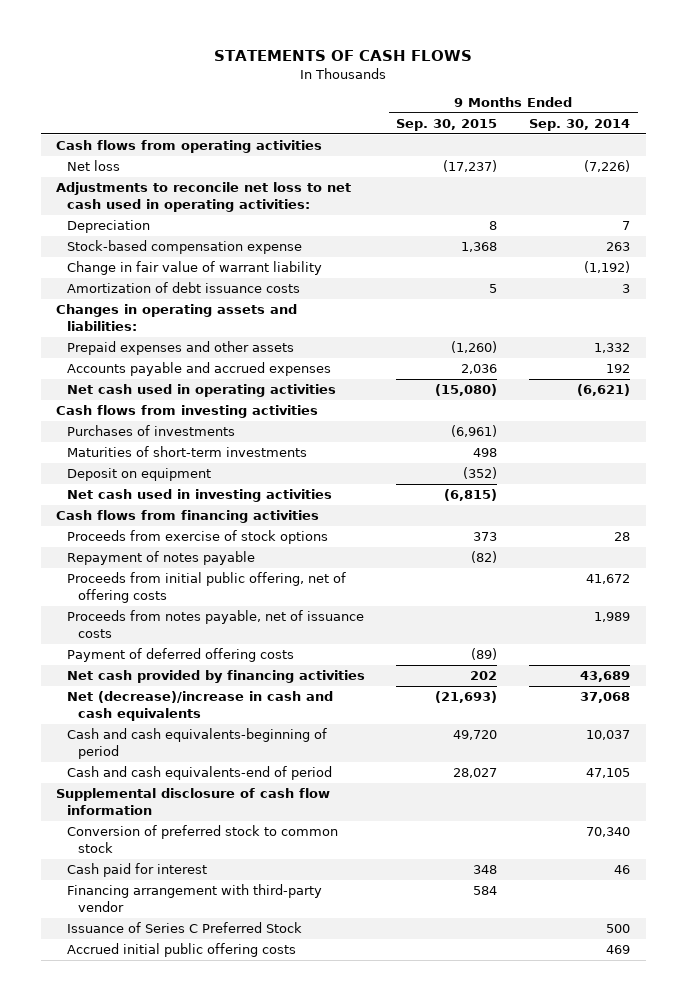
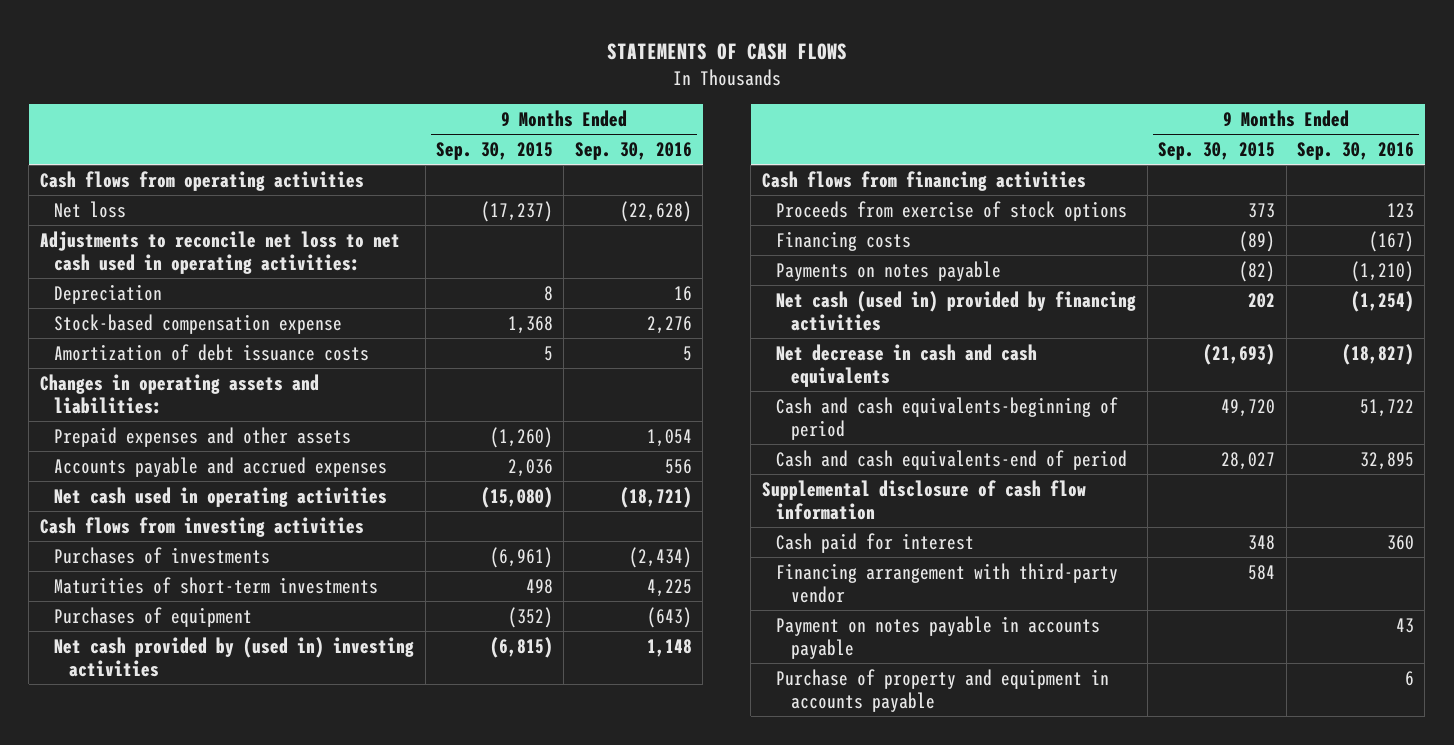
- | 9 Months Ended Sep. 30, 2015 | 9 Months Ended Sep. 30, 2014
+ | 9 Months Ended Sep. 30, 2015 | 9 Months Ended Sep. 30, 2016
- Change in fair value of warrant liability | | (1,192)
- Deposit on equipment | (352) |
- Net cash used in investing activities | (6,815) |
+ Purchases of equipment | (352) | (643)
+ Net cash provided by (used in) investing activities | (6,815) | 1,148
- Repayment of notes payable | (82) |
- Proceeds from initial public offering, net of offering costs | | 41,672
- Proceeds from notes payable, net of issuance costs | | 1,989
- Payment of deferred offering costs | (89) |
- Net cash provided by financing activities | 202 | 43,689
- Net (decrease)/increase in cash and cash equivalents | (21,693) | 37,068
+ Financing costs | (89) | (167)
+ Payments on notes payable | (82) | (1,210)
+ Net cash (used in) provided by financing activities | 202 | (1,254)
+ Net decrease in cash and cash equivalents | (21,693) | (18,827)
- Conversion of preferred stock to common stock | | 70,340
- Issuance of Series C Preferred Stock | | 500
- Accrued initial public offering costs | | 469
+ Payment on notes payable in accounts payable | | 43
+ Purchase of property and equipment in accounts payable | | 6

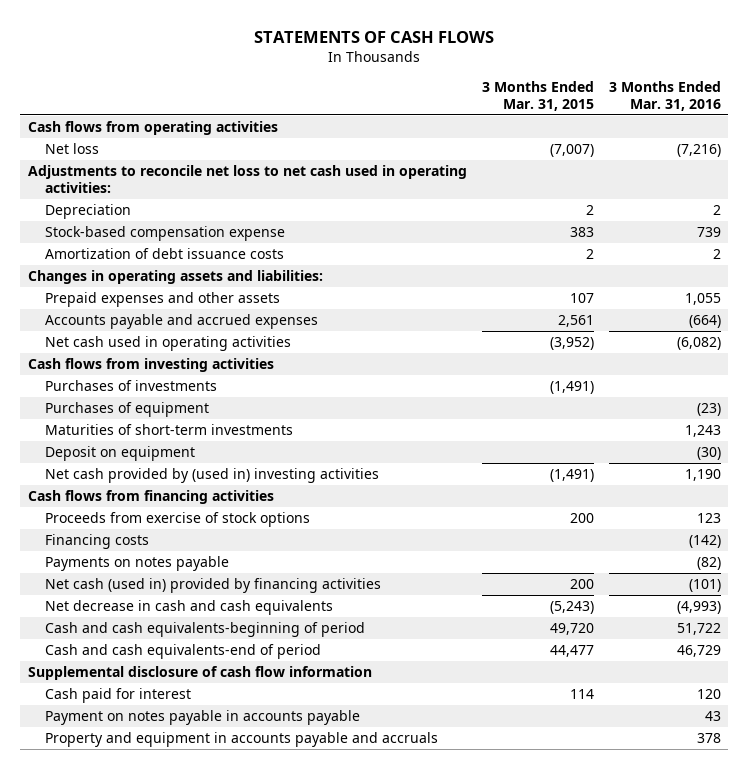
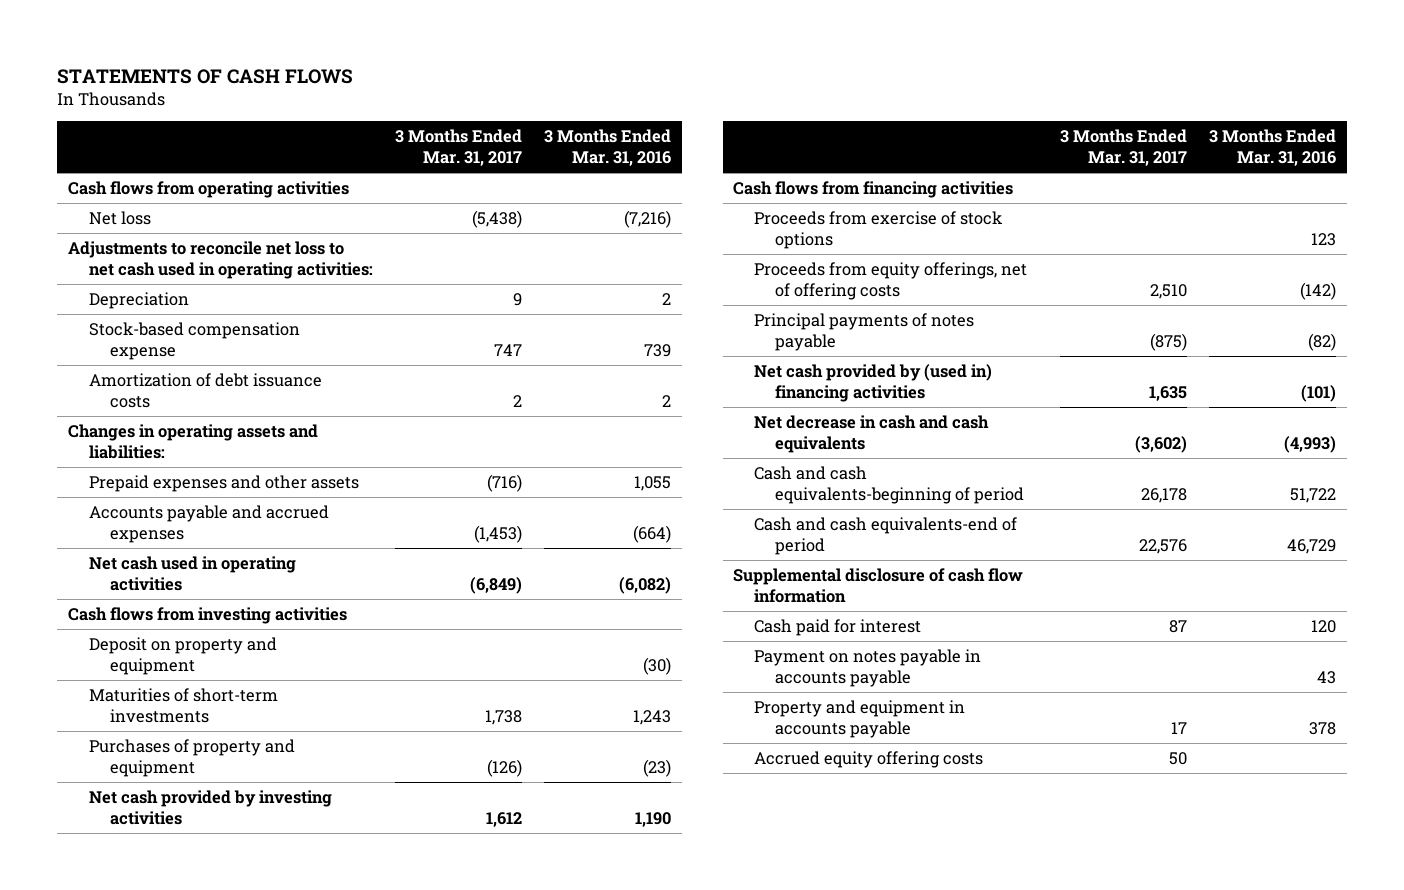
- | 3 Months Ended Mar. 31, 2015 | 3 Months Ended Mar. 31, 2016
+ | 3 Months Ended Mar. 31, 2017 | 3 Months Ended Mar. 31, 2016
- Purchases of investments | (1,491) |
- Purchases of equipment | | (23)
+ Deposit on property and equipment | | (30)
- Deposit on equipment | | (30)
- Net cash provided by (used in) investing activities | (1,491) | 1,190
+ Purchases of property and equipment | (126) | (23)
+ Net cash provided by investing activities | 1,612 | 1,190
- Financing costs | | (142)
- Payments on notes payable | | (82)
- Net cash (used in) provided by financing activities | 200 | (101)
+ Proceeds from equity offerings, net of offering costs | 2,510 | (142)
+ Principal payments of notes payable | (875) | (82)
+ Net cash provided by (used in) financing activities | 1,635 | (101)
- Property and equipment in accounts payable and accruals | | 378
+ Property and equipment in accounts payable | 17 | 378
+ Accrued equity offering costs | 50 |

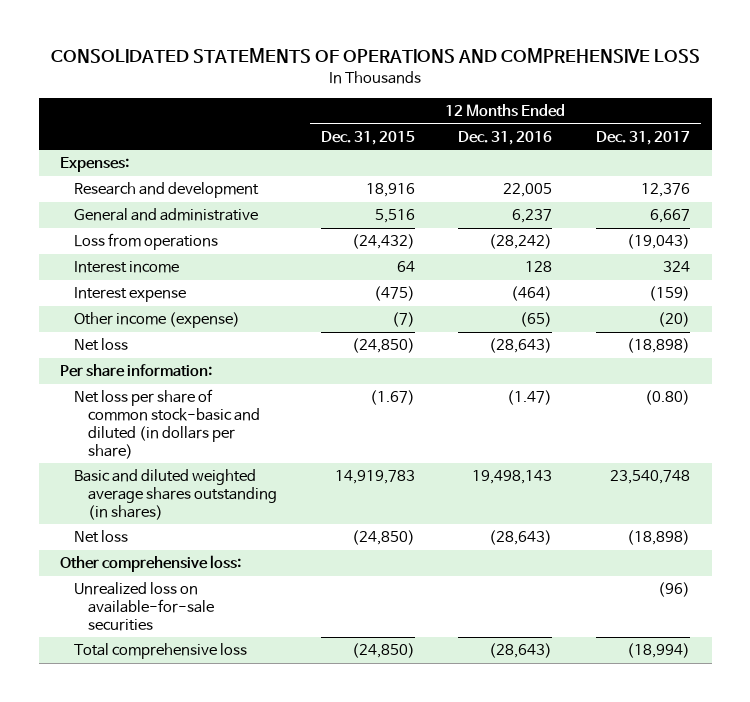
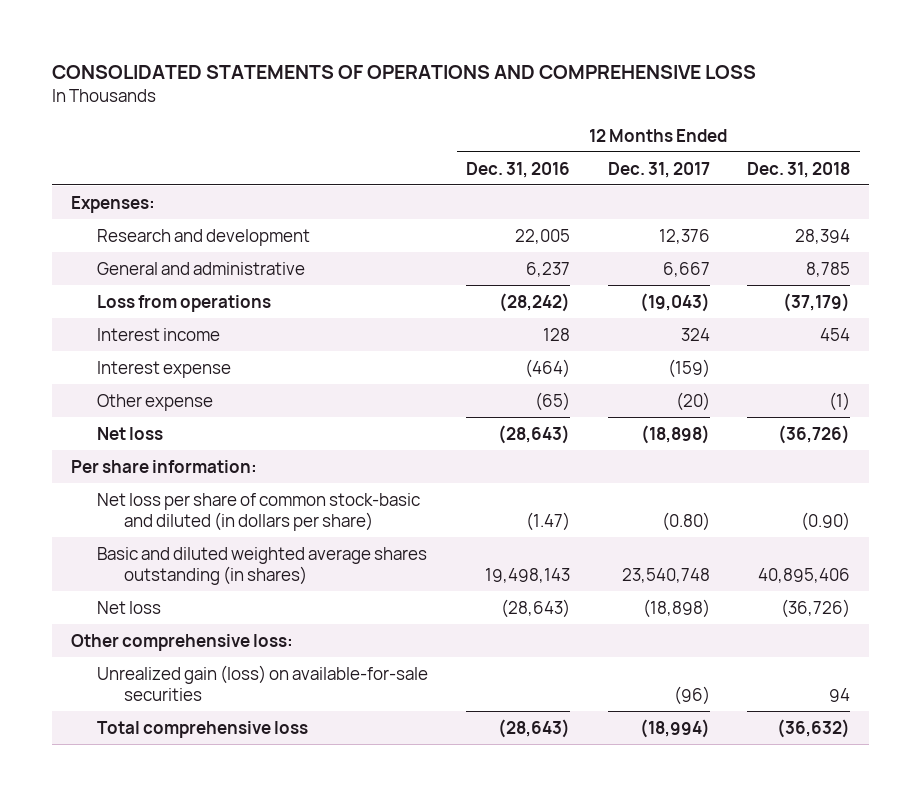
- | 12 Months Ended Dec. 31, 2015 | 12 Months Ended Dec. 31, 2016 | 12 Months Ended Dec. 31, 2017
+ | 12 Months Ended Dec. 31, 2016 | 12 Months Ended Dec. 31, 2017 | 12 Months Ended Dec. 31, 2018
- Other income (expense) | (7) | (65) | (20)
+ Other expense | (65) | (20) | (1)
- Unrealized loss on available-for-sale securities | | | (96)
+ Unrealized gain (loss) on available-for-sale securities | | (96) | 94

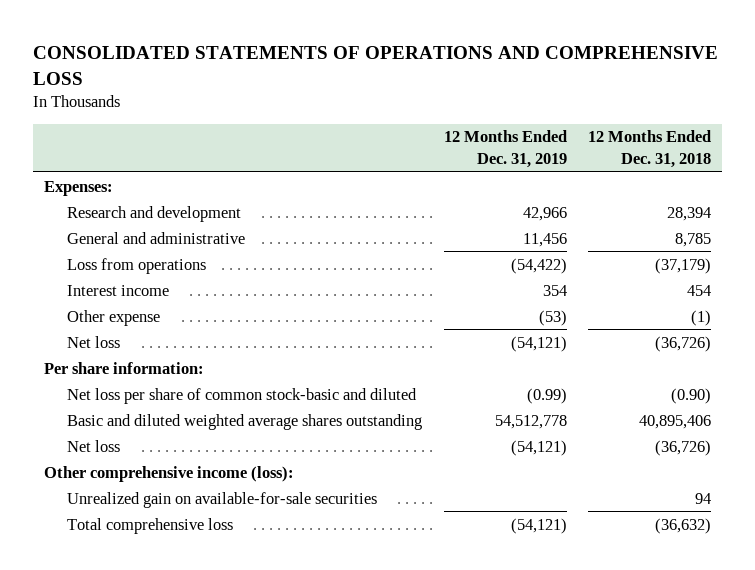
- | 12 Months Ended Dec. 31, 2016 | 12 Months Ended Dec. 31, 2017 | 12 Months Ended Dec. 31, 2018
+ | 12 Months Ended Dec. 31, 2019 | 12 Months Ended Dec. 31, 2018
- Interest expense | (464) | (159) |
- Net loss per share of common stock-basic and diluted (in dollars per share) | (1.47) | (0.80) | (0.90)
- Basic and diluted weighted average shares outstanding (in shares) | 19,498,143 | 23,540,748 | 40,895,406
+ Net loss per share of common stock-basic and diluted | (0.99) | (0.90)
+ Basic and diluted weighted average shares outstanding | 54,512,778 | 40,895,406
- Other comprehensive loss:
- Unrealized gain (loss) on available-for-sale securities | | (96) | 94
+ Other comprehensive income (loss):
+ Unrealized gain on available-for-sale securities | | 94

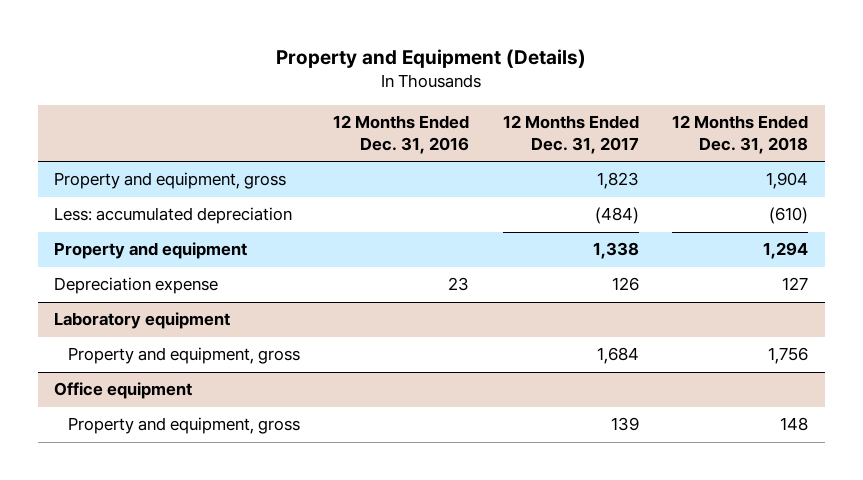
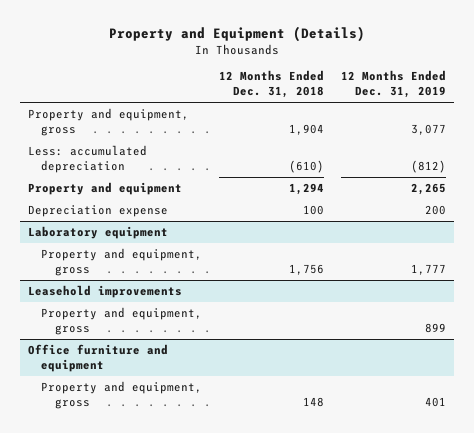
- | 12 Months Ended Dec. 31, 2016 | 12 Months Ended Dec. 31, 2017 | 12 Months Ended Dec. 31, 2018
+ | 12 Months Ended Dec. 31, 2018 | 12 Months Ended Dec. 31, 2019
- Depreciation expense | 23 | 126 | 127
+ Depreciation expense | 100 | 200
- Office equipment
+ Leasehold improvements
+ Property and equipment, gross | | 899
+ Office furniture and equipment

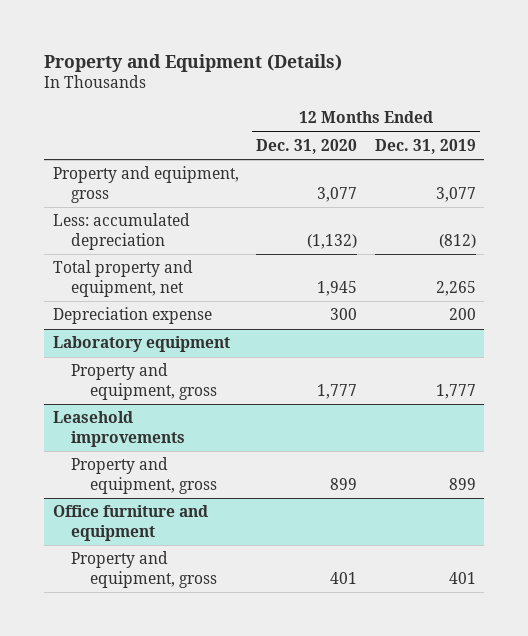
- | 12 Months Ended Dec. 31, 2018 | 12 Months Ended Dec. 31, 2019
+ | 12 Months Ended Dec. 31, 2020 | 12 Months Ended Dec. 31, 2019
- Property and equipment | 1,294 | 2,265
+ Total property and equipment, net | 1,945 | 2,265

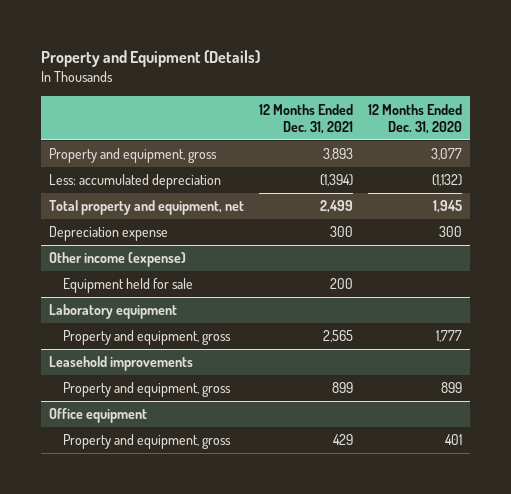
- | 12 Months Ended Dec. 31, 2020 | 12 Months Ended Dec. 31, 2019
+ | 12 Months Ended Dec. 31, 2021 | 12 Months Ended Dec. 31, 2020
+ Other income (expense)
+ Equipment held for sale | 200 |
- Office furniture and equipment
+ Office equipment

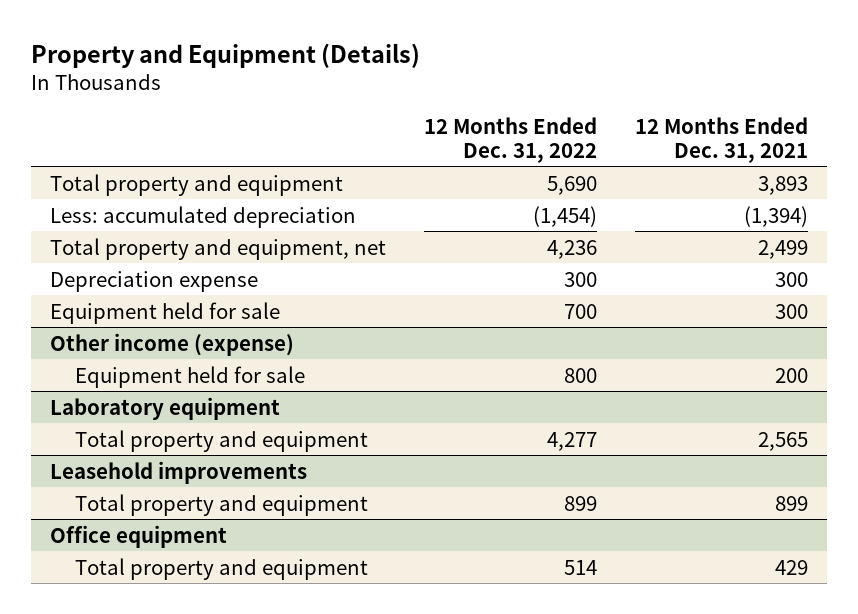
- | 12 Months Ended Dec. 31, 2021 | 12 Months Ended Dec. 31, 2020
+ | 12 Months Ended Dec. 31, 2022 | 12 Months Ended Dec. 31, 2021
- Property and equipment, gross | 3,893 | 3,077
+ Total property and equipment | 5,690 | 3,893
+ Equipment held for sale | 700 | 300
@ Laboratory equipment
- Property and equipment, gross | 2,565 | 1,777
+ Total property and equipment | 4,277 | 2,565
@ Leasehold improvements
- Property and equipment, gross | 899 | 899
+ Total property and equipment | 899 | 899
@ Office equipment
- Property and equipment, gross | 429 | 401
+ Total property and equipment | 514 | 429

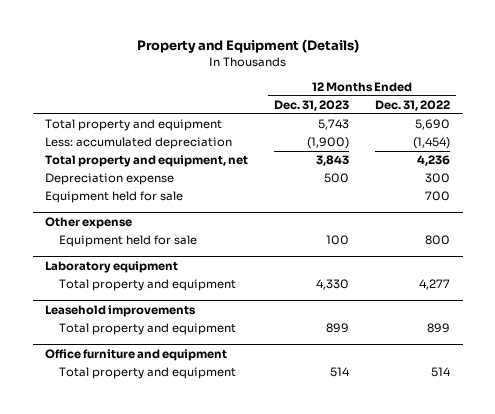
- | 12 Months Ended Dec. 31, 2022 | 12 Months Ended Dec. 31, 2021
+ | 12 Months Ended Dec. 31, 2023 | 12 Months Ended Dec. 31, 2022
- Other income (expense)
+ Other expense
- Office equipment
+ Office furniture and equipment

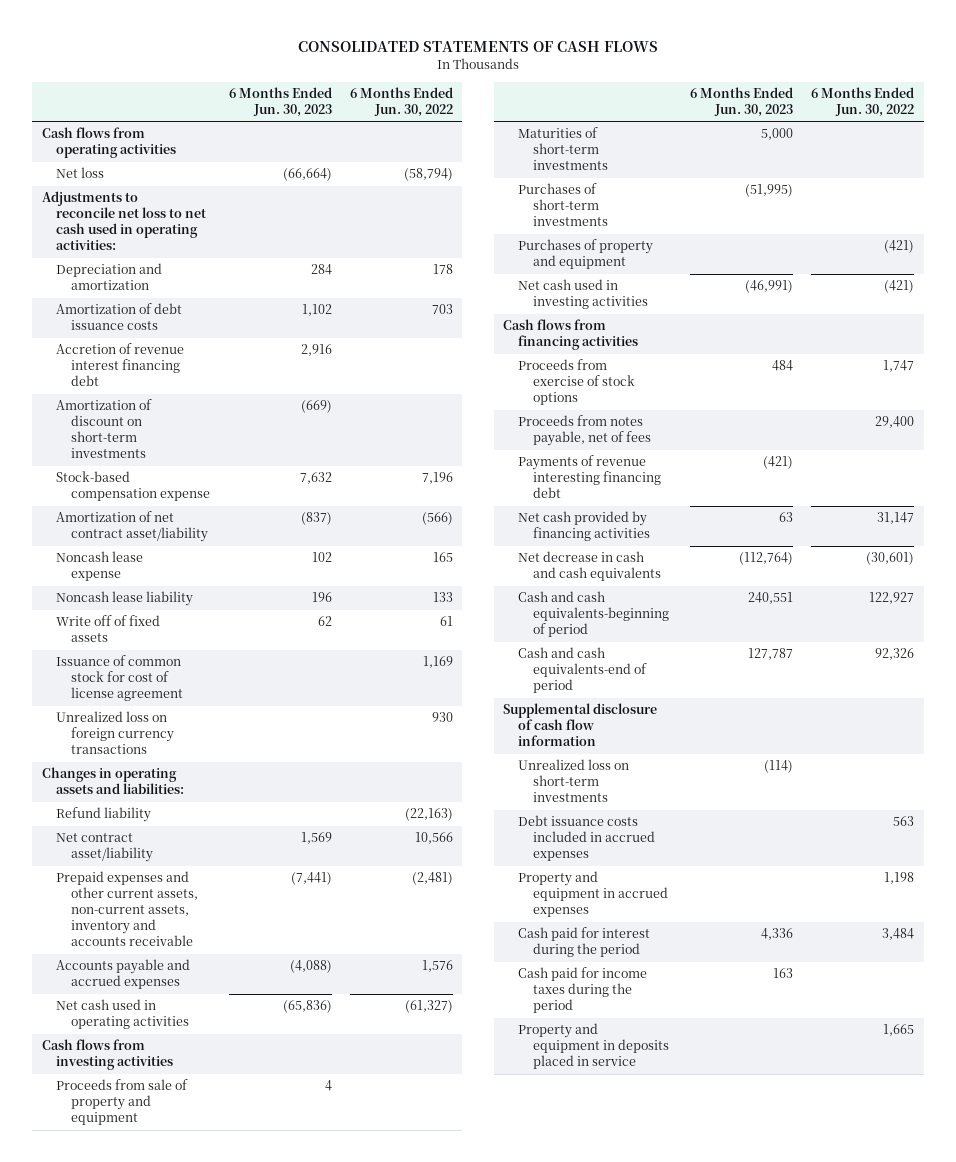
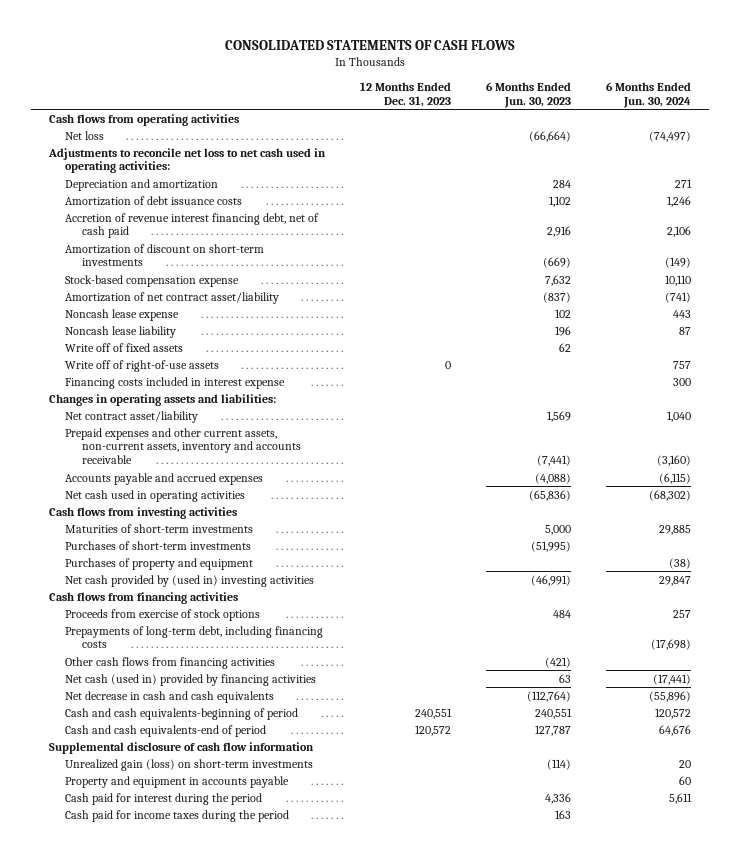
- | 6 Months Ended Jun. 30, 2023 | 6 Months Ended Jun. 30, 2022
+ | 12 Months Ended Dec. 31, 2023 | 6 Months Ended Jun. 30, 2023 | 6 Months Ended Jun. 30, 2024
- Accretion of revenue interest financing debt | 2,916 |
+ Accretion of revenue interest financing debt, net of cash paid | | 2,916 | 2,106
- Issuance of common stock for cost of license agreement | | 1,169
- Unrealized loss on foreign currency transactions | | 930
+ Write off of right-of-use assets | 0 | | 757
+ Financing costs included in interest expense | | | 300
- Refund liability | | (22,163)
- Proceeds from sale of property and equipment | 4 |
- Net cash used in investing activities | (46,991) | (421)
+ Net cash provided by (used in) investing activities | | (46,991) | 29,847
- Proceeds from notes payable, net of fees | | 29,400
- Payments of revenue interesting financing debt | (421) |
- Net cash provided by financing activities | 63 | 31,147
+ Prepayments of long-term debt, including financing costs | | | (17,698)
+ Other cash flows from financing activities | | (421) |
+ Net cash (used in) provided by financing activities | | 63 | (17,441)
- Unrealized loss on short-term investments | (114) |
- Debt issuance costs included in accrued expenses | | 563
- Property and equipment in accrued expenses | | 1,198
+ Unrealized gain (loss) on short-term investments | | (114) | 20
+ Property and equipment in accounts payable | | | 60
- Property and equipment in deposits placed in service | | 1,665

